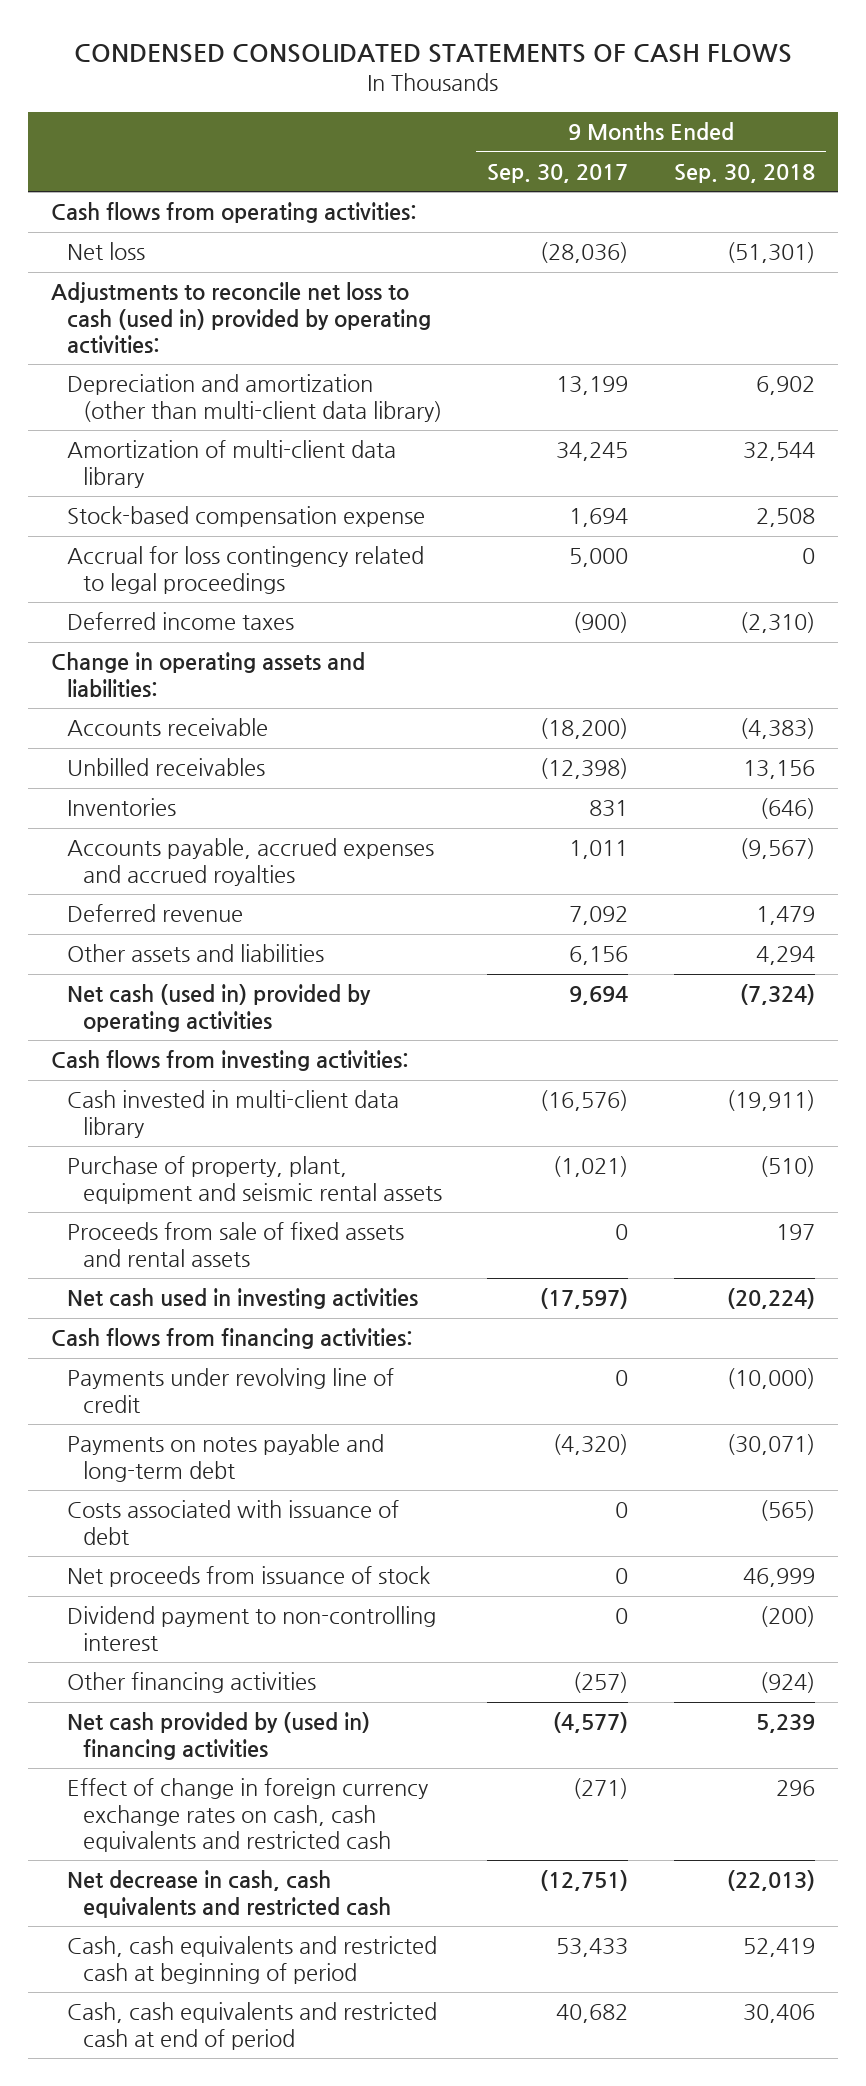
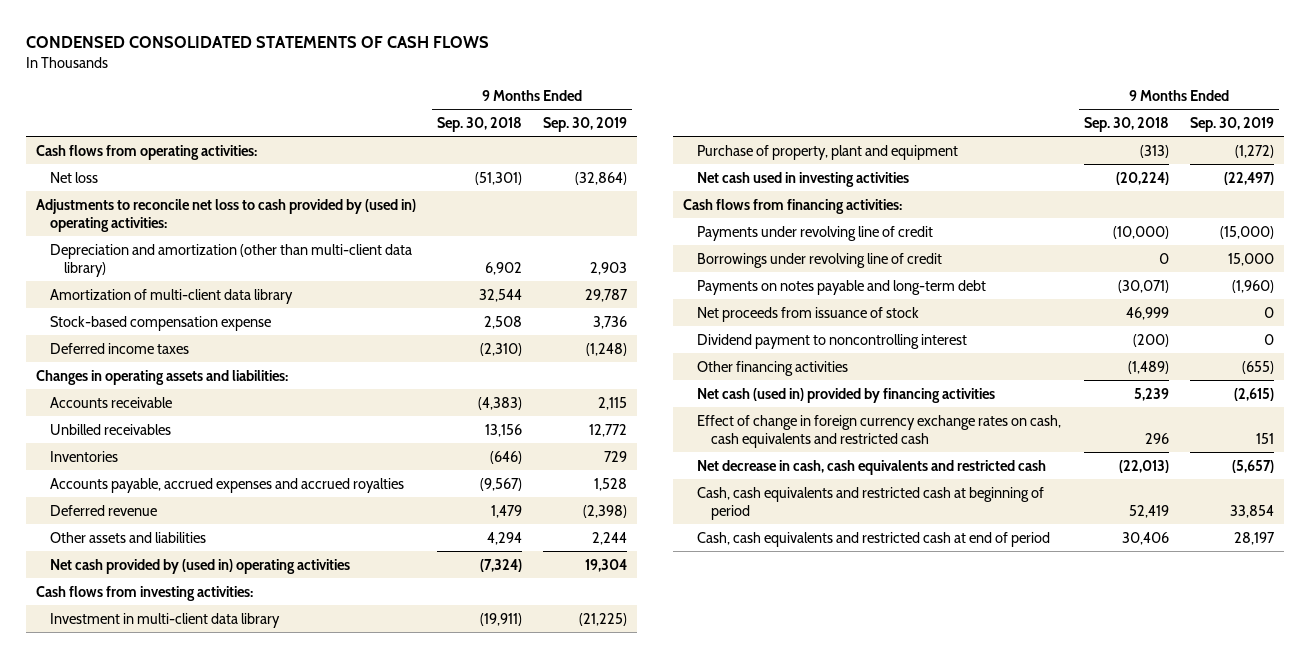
- | 9 Months Ended Sep. 30, 2017 | 9 Months Ended Sep. 30, 2018
+ | 9 Months Ended Sep. 30, 2018 | 9 Months Ended Sep. 30, 2019
- Adjustments to reconcile net loss to cash (used in) provided by operating activities:
+ Adjustments to reconcile net loss to cash provided by (used in) operating activities:
- Accrual for loss contingency related to legal proceedings | 5,000 | 0
- Change in operating assets and liabilities:
+ Changes in operating assets and liabilities:
- Net cash (used in) provided by operating activities | 9,694 | (7,324)
+ Net cash provided by (used in) operating activities | (7,324) | 19,304
- Cash invested in multi-client data library | (16,576) | (19,911)
- Purchase of property, plant, equipment and seismic rental assets | (1,021) | (510)
- Proceeds from sale of fixed assets and rental assets | 0 | 197
+ Investment in multi-client data library | (19,911) | (21,225)
+ Purchase of property, plant and equipment | (313) | (1,272)
+ Borrowings under revolving line of credit | 0 | 15,000
- Costs associated with issuance of debt | 0 | (565)
- Dividend payment to non-controlling interest | 0 | (200)
- Other financing activities | (257) | (924)
- Net cash provided by (used in) financing activities | (4,577) | 5,239
+ Dividend payment to noncontrolling interest | (200) | 0
+ Other financing activities | (1,489) | (655)
+ Net cash (used in) provided by financing activities | 5,239 | (2,615)

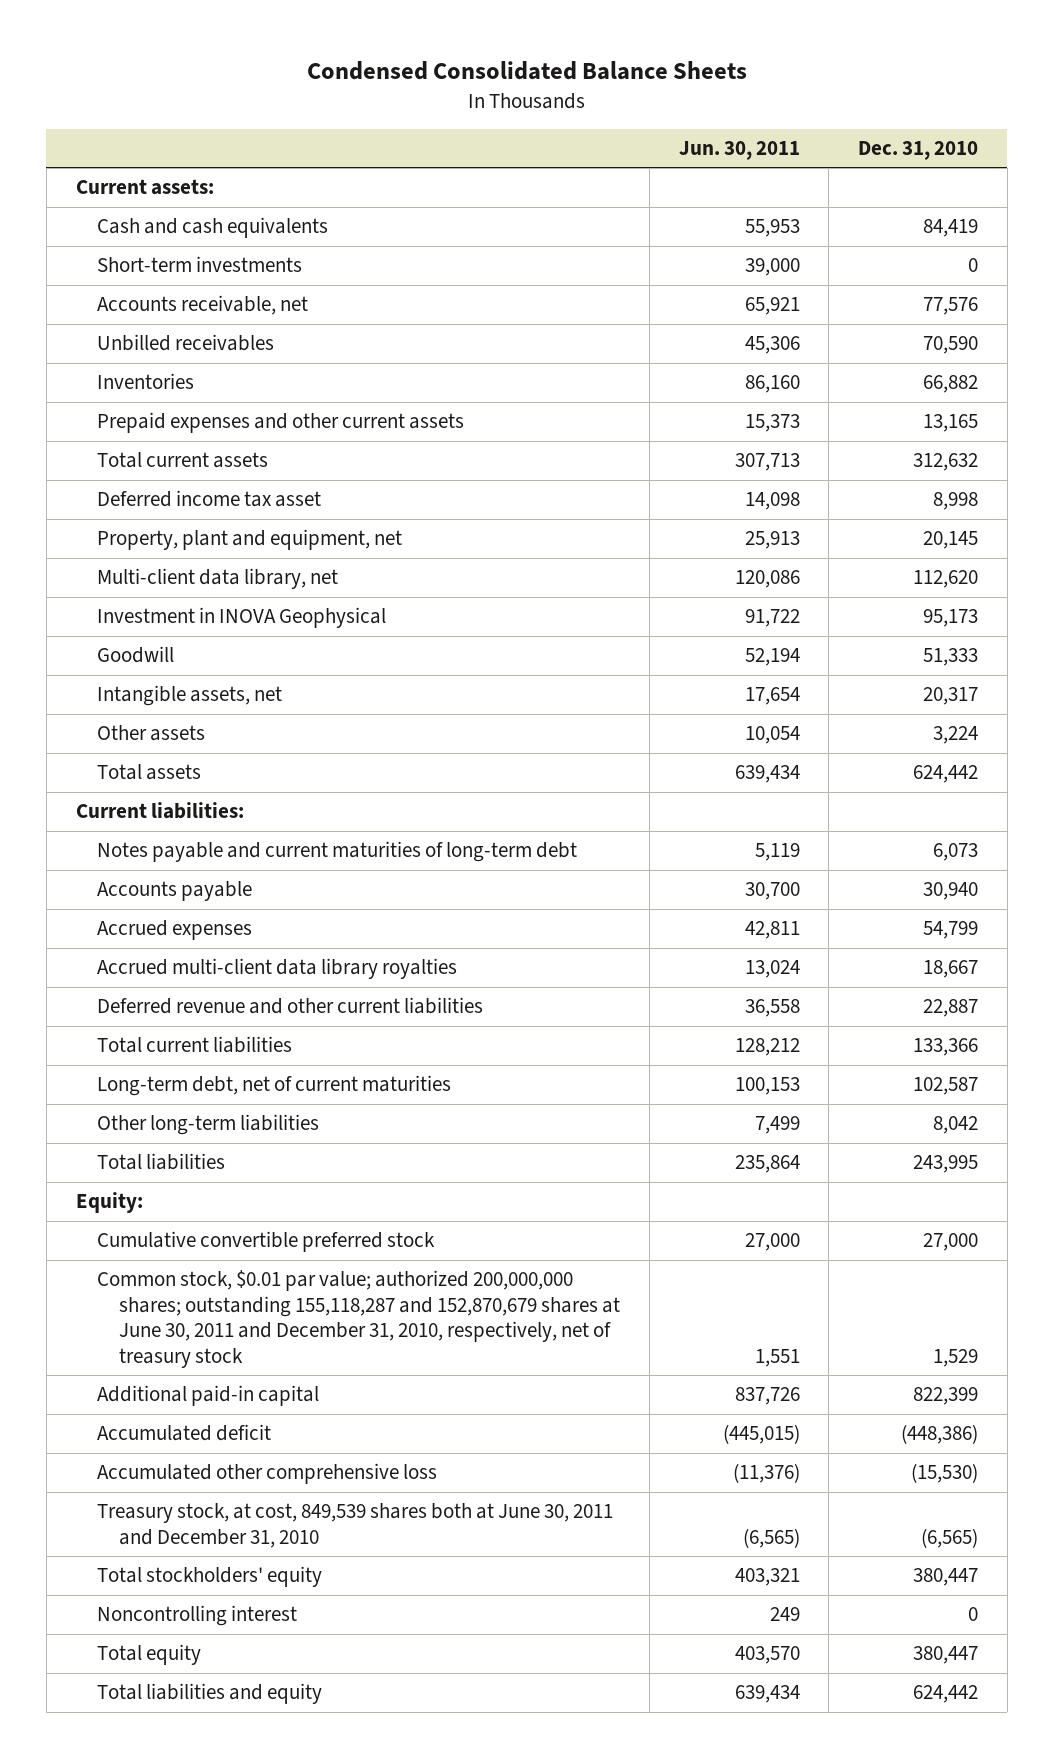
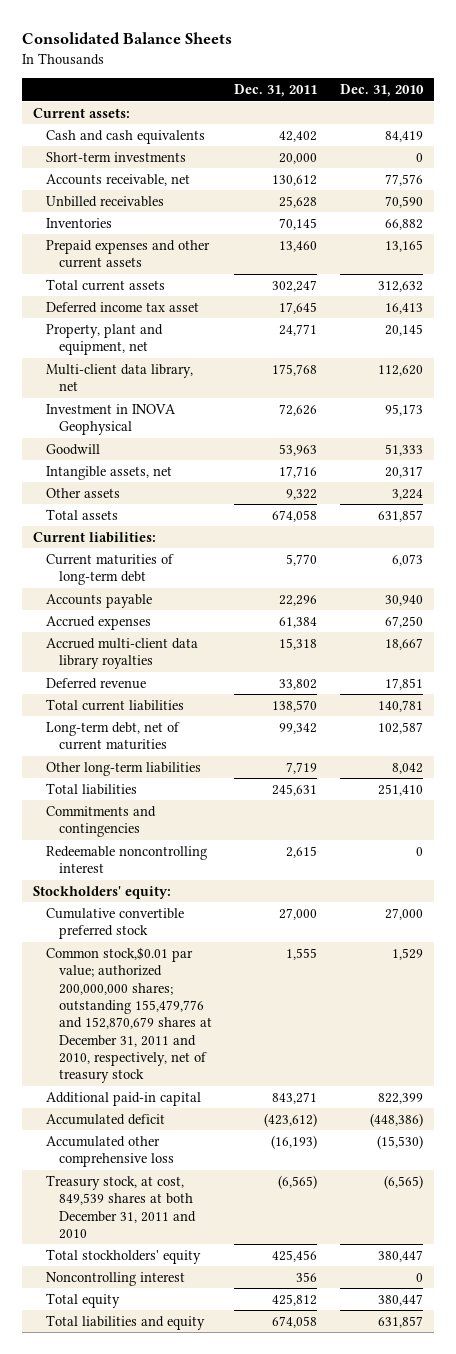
- Condensed Consolidated Balance Sheets
+ Consolidated Balance Sheets
- | Jun. 30, 2011 | Dec. 31, 2010
+ | Dec. 31, 2011 | Dec. 31, 2010
- Deferred income tax asset | 14,098 | 8,998
+ Deferred income tax asset | 17,645 | 16,413
- Total assets | 639,434 | 624,442
+ Total assets | 674,058 | 631,857
- Notes payable and current maturities of long-term debt | 5,119 | 6,073
+ Current maturities of long-term debt | 5,770 | 6,073
- Accrued expenses | 42,811 | 54,799
+ Accrued expenses | 61,384 | 67,250
- Deferred revenue and other current liabilities | 36,558 | 22,887
- Total current liabilities | 128,212 | 133,366
+ Deferred revenue | 33,802 | 17,851
+ Total current liabilities | 138,570 | 140,781
- Total liabilities | 235,864 | 243,995
- Equity:
+ Total liabilities | 245,631 | 251,410
+ Commitments and contingencies
+ Redeemable noncontrolling interest | 2,615 | 0
+ Stockholders' equity:
- Common stock, $0.01 par value; authorized 200,000,000 shares; outstanding 155,118,287 and 152,870,679 shares at June 30, 2011 and December 31, 2010, respectively, net of treasury stock | 1,551 | 1,529
+ Common stock,$0.01 par value; authorized 200,000,000 shares; outstanding 155,479,776 and 152,870,679 shares at December 31, 2011 and 2010, respectively, net of treasury stock | 1,555 | 1,529
- Treasury stock, at cost, 849,539 shares both at June 30, 2011 and December 31, 2010 | (6,565) | (6,565)
+ Treasury stock, at cost, 849,539 shares at both December 31, 2011 and 2010 | (6,565) | (6,565)
- Total liabilities and equity | 639,434 | 624,442
+ Total liabilities and equity | 674,058 | 631,857

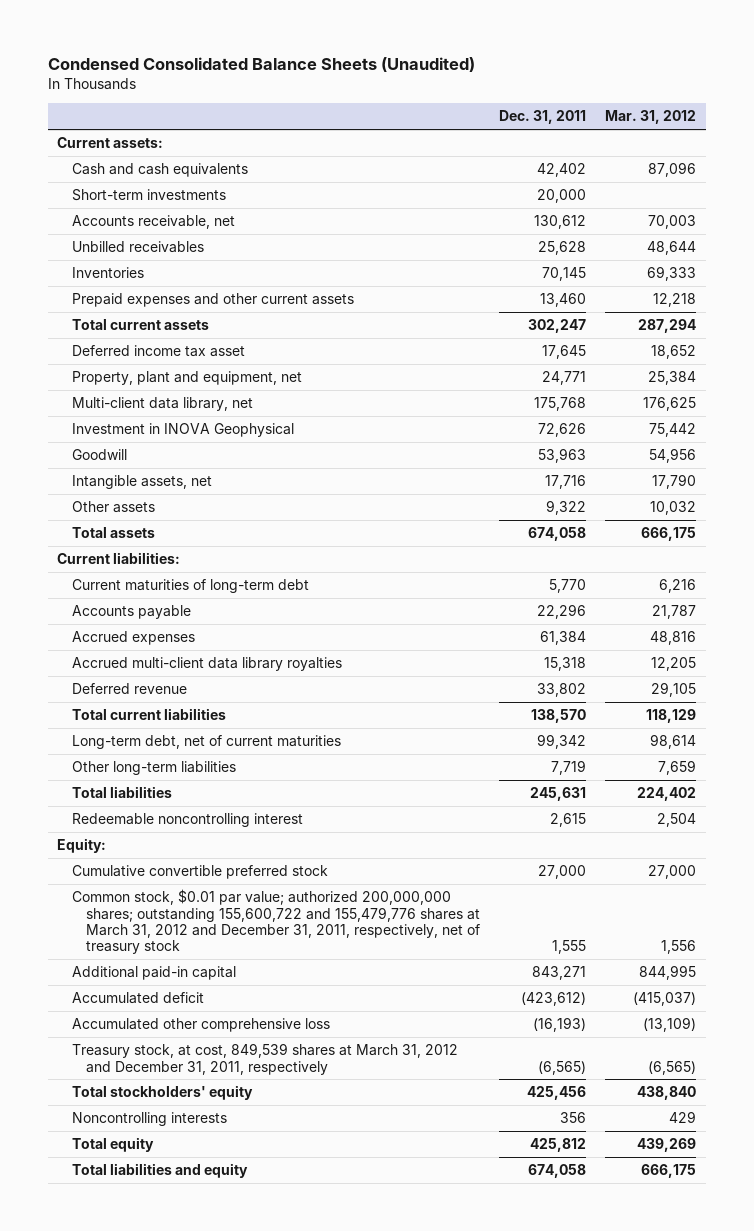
- Consolidated Balance Sheets
+ Condensed Consolidated Balance Sheets (Unaudited)
- | Dec. 31, 2011 | Dec. 31, 2010
+ | Dec. 31, 2011 | Mar. 31, 2012
- Commitments and contingencies
- Stockholders' equity:
+ Equity:
- Common stock,$0.01 par value; authorized 200,000,000 shares; outstanding 155,479,776 and 152,870,679 shares at December 31, 2011 and 2010, respectively, net of treasury stock | 1,555 | 1,529
+ Common stock, $0.01 par value; authorized 200,000,000 shares; outstanding 155,600,722 and 155,479,776 shares at March 31, 2012 and December 31, 2011, respectively, net of treasury stock | 1,555 | 1,556
- Treasury stock, at cost, 849,539 shares at both December 31, 2011 and 2010 | (6,565) | (6,565)
+ Treasury stock, at cost, 849,539 shares at March 31, 2012 and December 31, 2011, respectively | (6,565) | (6,565)
- Noncontrolling interest | 356 | 0
+ Noncontrolling interests | 356 | 429

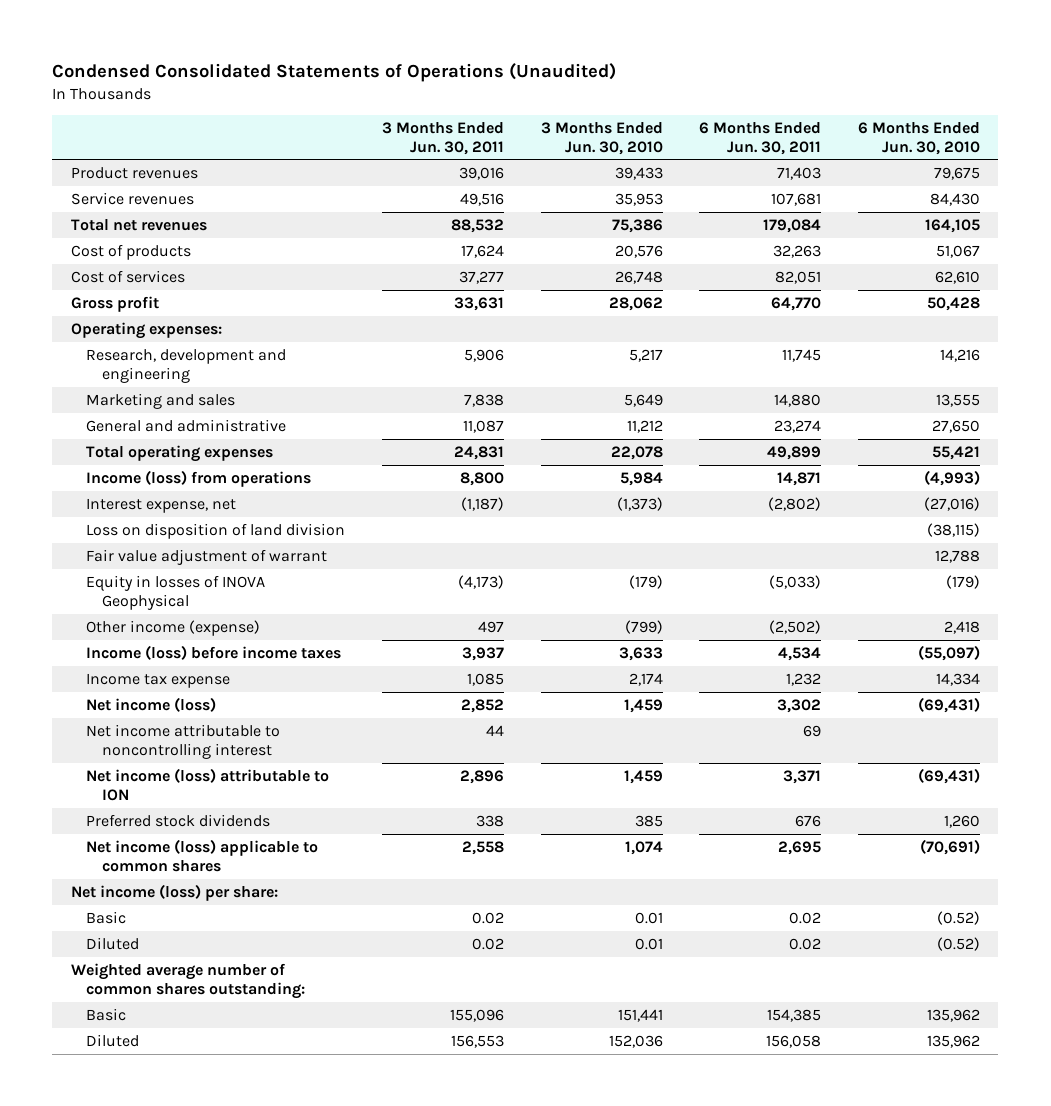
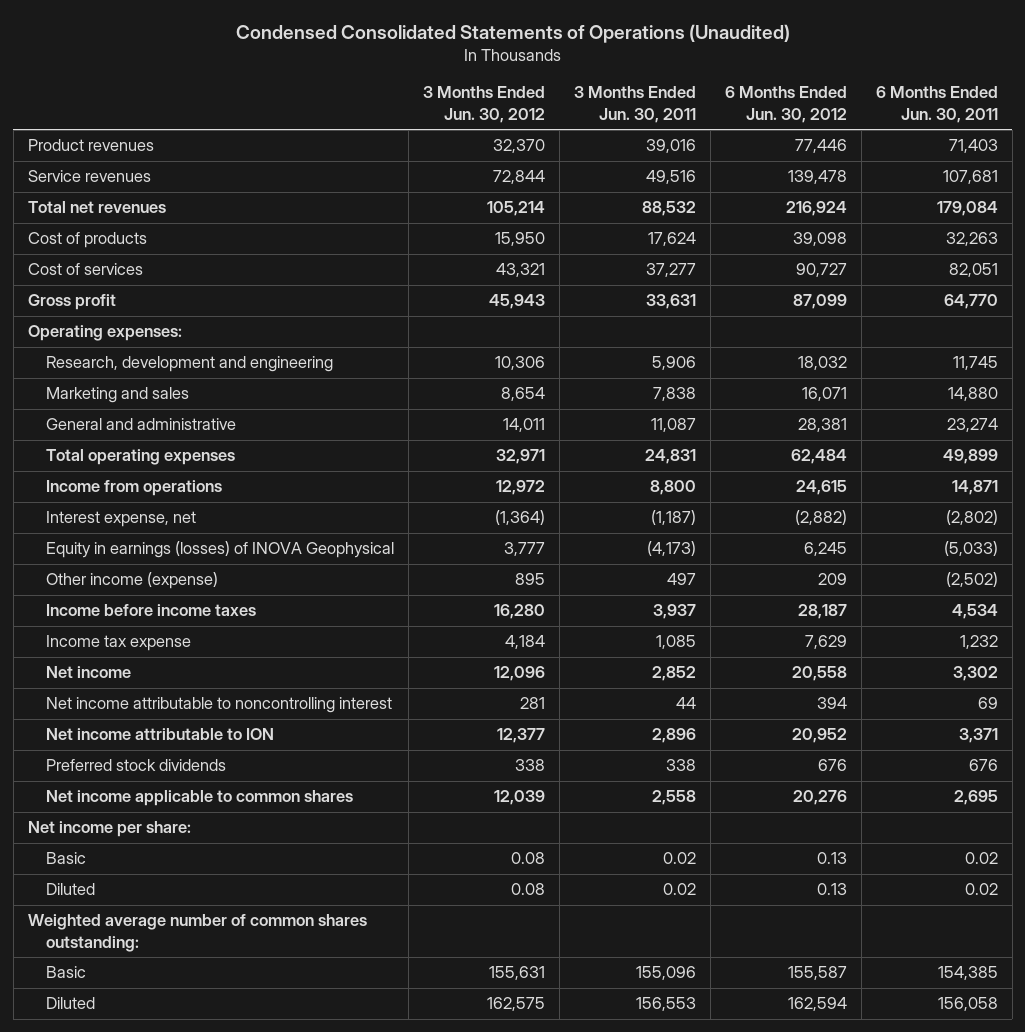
- | 3 Months Ended Jun. 30, 2011 | 3 Months Ended Jun. 30, 2010 | 6 Months Ended Jun. 30, 2011 | 6 Months Ended Jun. 30, 2010
+ | 3 Months Ended Jun. 30, 2012 | 3 Months Ended Jun. 30, 2011 | 6 Months Ended Jun. 30, 2012 | 6 Months Ended Jun. 30, 2011
- Income (loss) from operations | 8,800 | 5,984 | 14,871 | (4,993)
+ Income from operations | 12,972 | 8,800 | 24,615 | 14,871
- Loss on disposition of land division | | | | (38,115)
- Fair value adjustment of warrant | | | | 12,788
- Equity in losses of INOVA Geophysical | (4,173) | (179) | (5,033) | (179)
+ Equity in earnings (losses) of INOVA Geophysical | 3,777 | (4,173) | 6,245 | (5,033)
- Income (loss) before income taxes | 3,937 | 3,633 | 4,534 | (55,097)
+ Income before income taxes | 16,280 | 3,937 | 28,187 | 4,534
- Net income (loss) | 2,852 | 1,459 | 3,302 | (69,431)
+ Net income | 12,096 | 2,852 | 20,558 | 3,302
- Net income (loss) attributable to ION | 2,896 | 1,459 | 3,371 | (69,431)
+ Net income attributable to ION | 12,377 | 2,896 | 20,952 | 3,371
- Net income (loss) applicable to common shares | 2,558 | 1,074 | 2,695 | (70,691)
- Net income (loss) per share:
+ Net income applicable to common shares | 12,039 | 2,558 | 20,276 | 2,695
+ Net income per share:

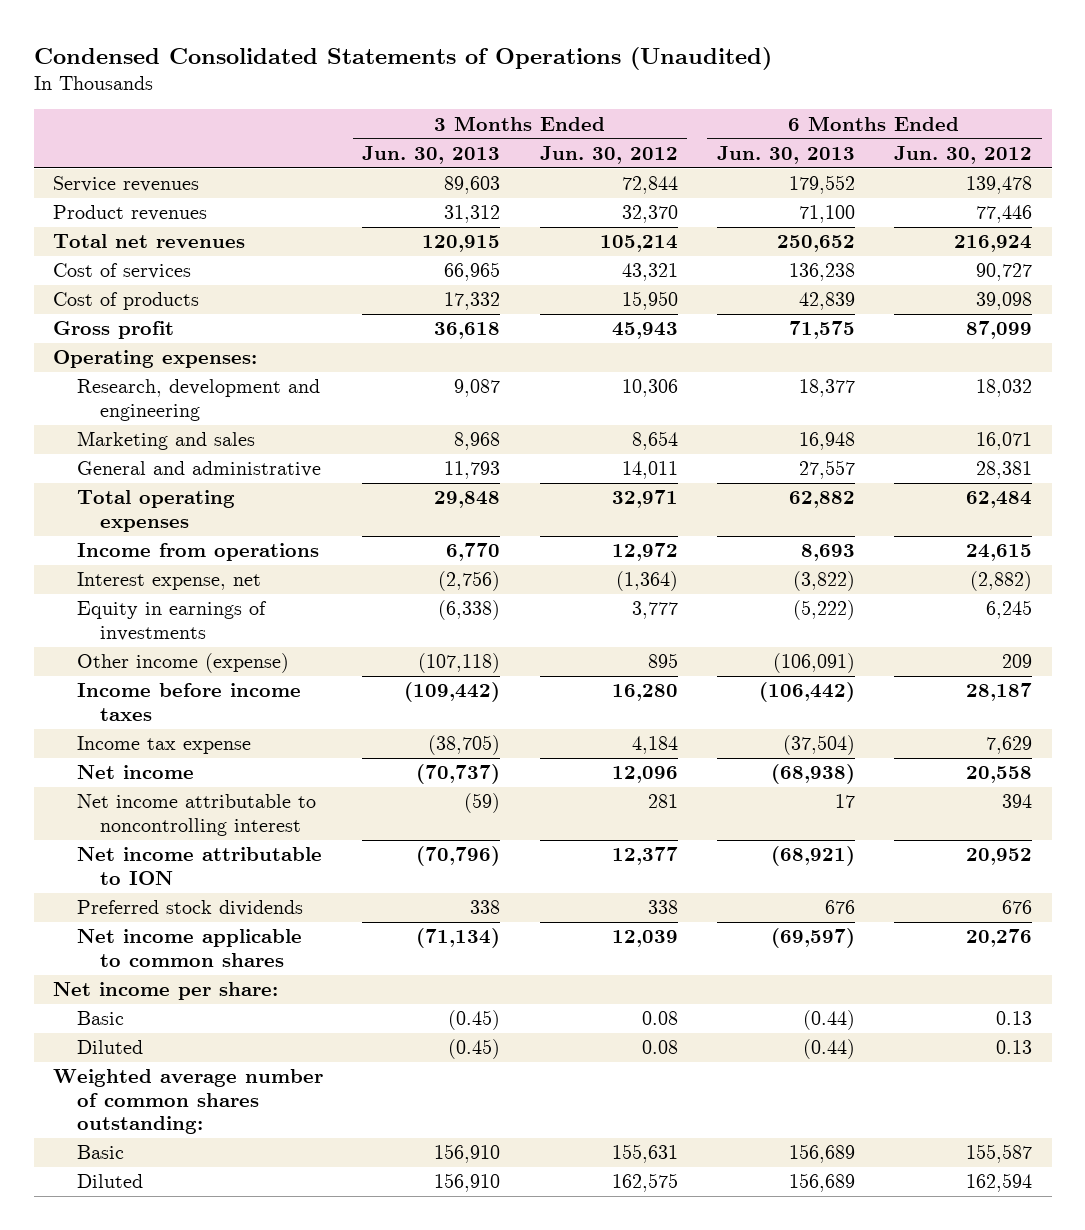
- | 3 Months Ended Jun. 30, 2012 | 3 Months Ended Jun. 30, 2011 | 6 Months Ended Jun. 30, 2012 | 6 Months Ended Jun. 30, 2011
+ | 3 Months Ended Jun. 30, 2013 | 3 Months Ended Jun. 30, 2012 | 6 Months Ended Jun. 30, 2013 | 6 Months Ended Jun. 30, 2012
moved down: Product revenues | 31,312 | 32,370 | 71,100 | 77,446
moved down: Cost of products | 17,332 | 15,950 | 42,839 | 39,098
- Equity in earnings (losses) of INOVA Geophysical | 3,777 | (4,173) | 6,245 | (5,033)
+ Equity in earnings of investments | (6,338) | 3,777 | (5,222) | 6,245

